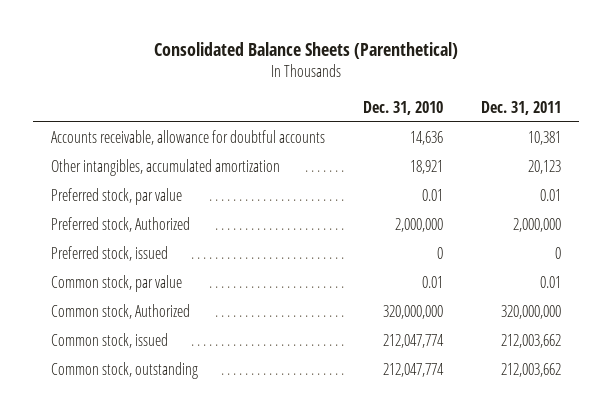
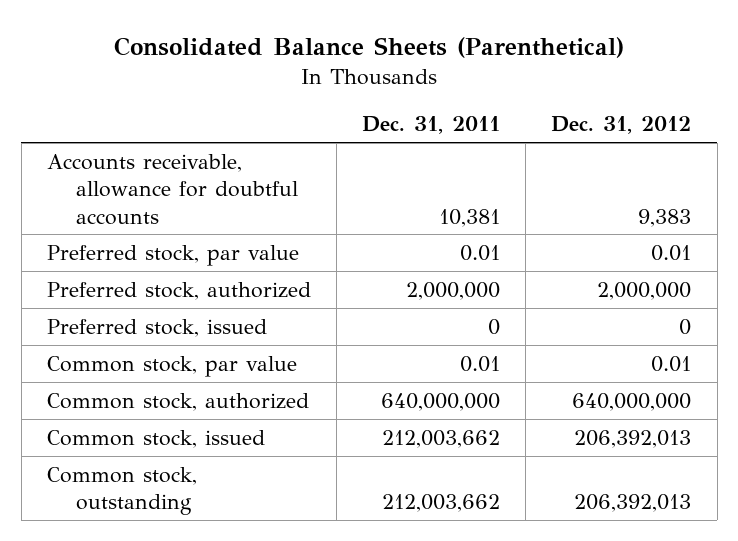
- | Dec. 31, 2010 | Dec. 31, 2011
+ | Dec. 31, 2011 | Dec. 31, 2012
- Other intangibles, accumulated amortization | 18,921 | 20,123
- Preferred stock, Authorized | 2,000,000 | 2,000,000
+ Preferred stock, authorized | 2,000,000 | 2,000,000
- Common stock, Authorized | 320,000,000 | 320,000,000
+ Common stock, authorized | 640,000,000 | 640,000,000

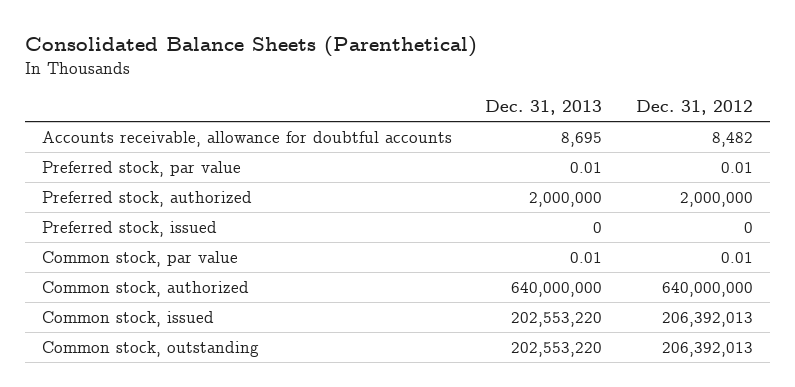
- | Dec. 31, 2011 | Dec. 31, 2012
+ | Dec. 31, 2013 | Dec. 31, 2012
- Accounts receivable, allowance for doubtful accounts | 10,381 | 9,383
+ Accounts receivable, allowance for doubtful accounts | 8,695 | 8,482

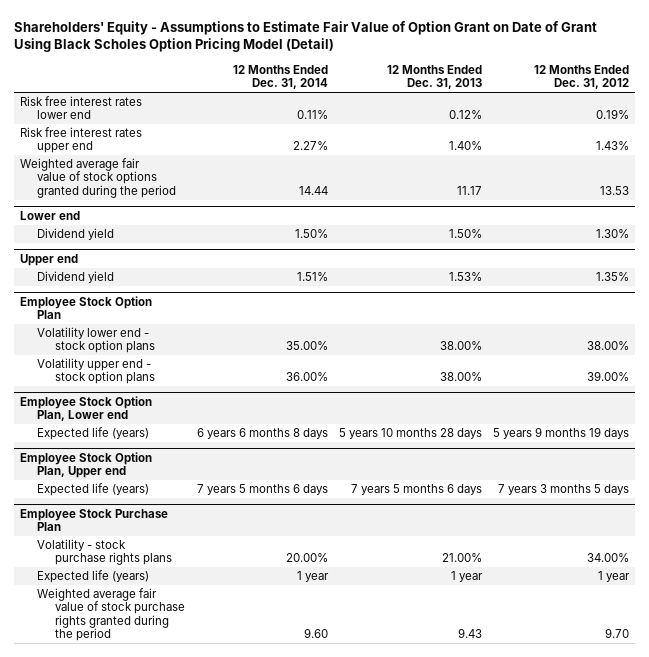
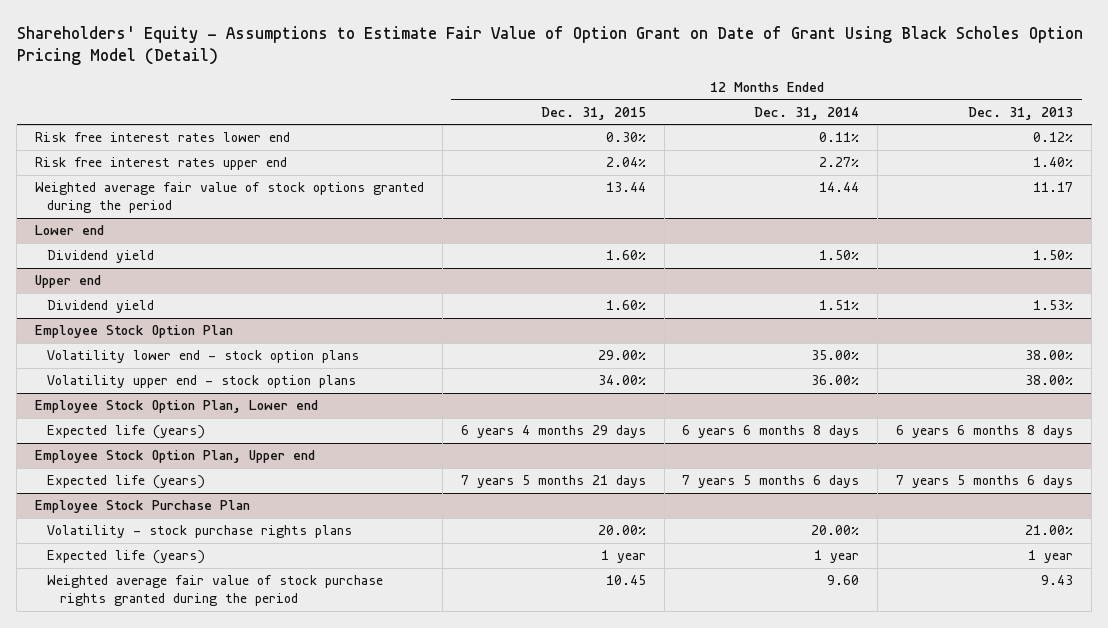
- | 12 Months Ended Dec. 31, 2014 | 12 Months Ended Dec. 31, 2013 | 12 Months Ended Dec. 31, 2012
+ | 12 Months Ended Dec. 31, 2015 | 12 Months Ended Dec. 31, 2014 | 12 Months Ended Dec. 31, 2013
@ Employee Stock Option Plan, Lower end
- Expected life (years) | 6 years 6 months 8 days | 5 years 10 months 28 days | 5 years 9 months 19 days
+ Expected life (years) | 6 years 4 months 29 days | 6 years 6 months 8 days | 6 years 6 months 8 days

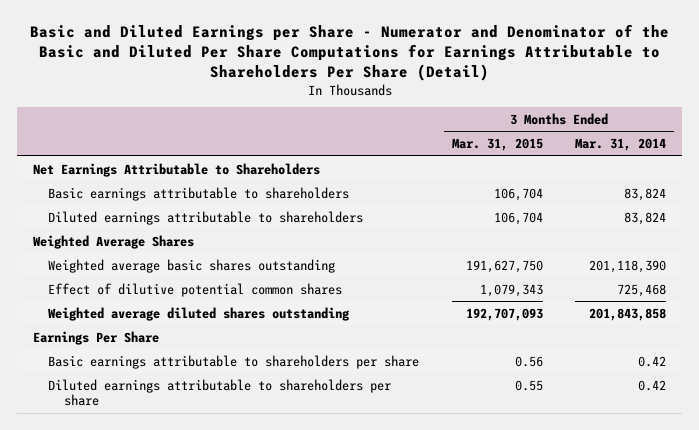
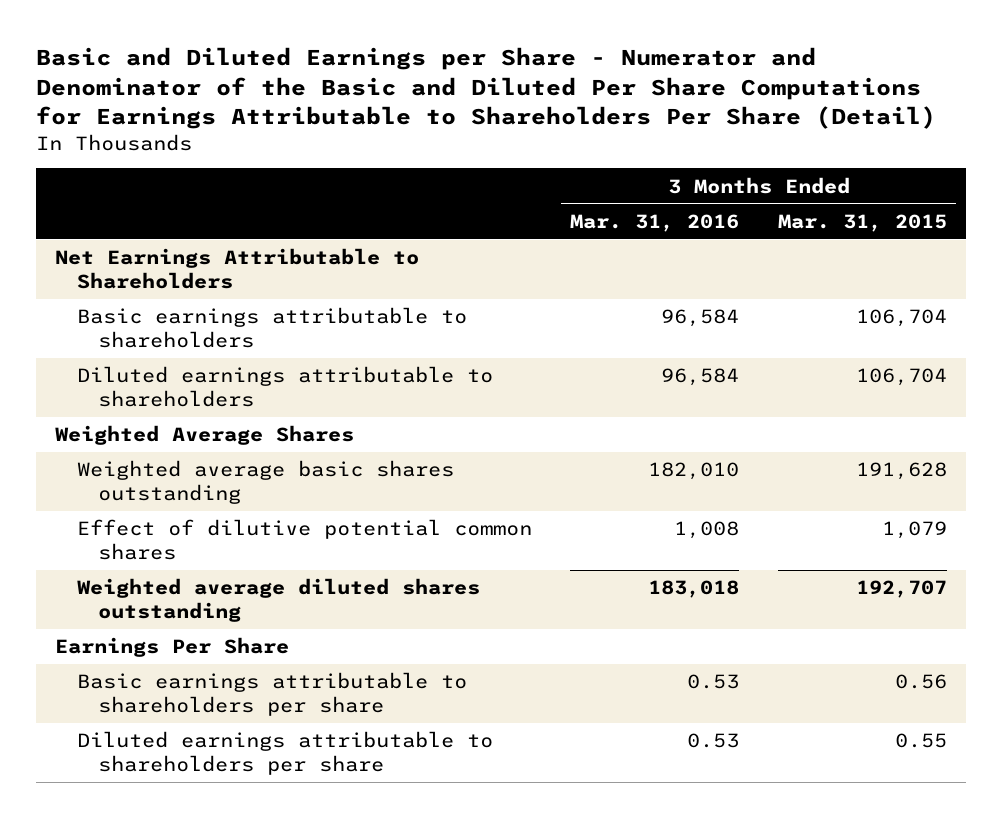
- | 3 Months Ended Mar. 31, 2015 | 3 Months Ended Mar. 31, 2014
+ | 3 Months Ended Mar. 31, 2016 | 3 Months Ended Mar. 31, 2015
- Weighted average basic shares outstanding | 191,627,750 | 201,118,390
- Effect of dilutive potential common shares | 1,079,343 | 725,468
- Weighted average diluted shares outstanding | 192,707,093 | 201,843,858
+ Weighted average basic shares outstanding | 182,010 | 191,628
+ Effect of dilutive potential common shares | 1,008 | 1,079
+ Weighted average diluted shares outstanding | 183,018 | 192,707

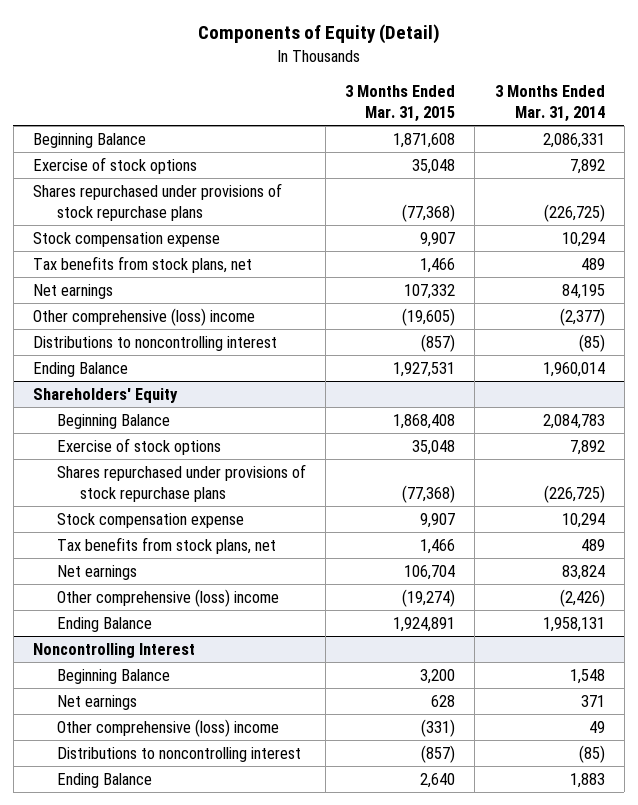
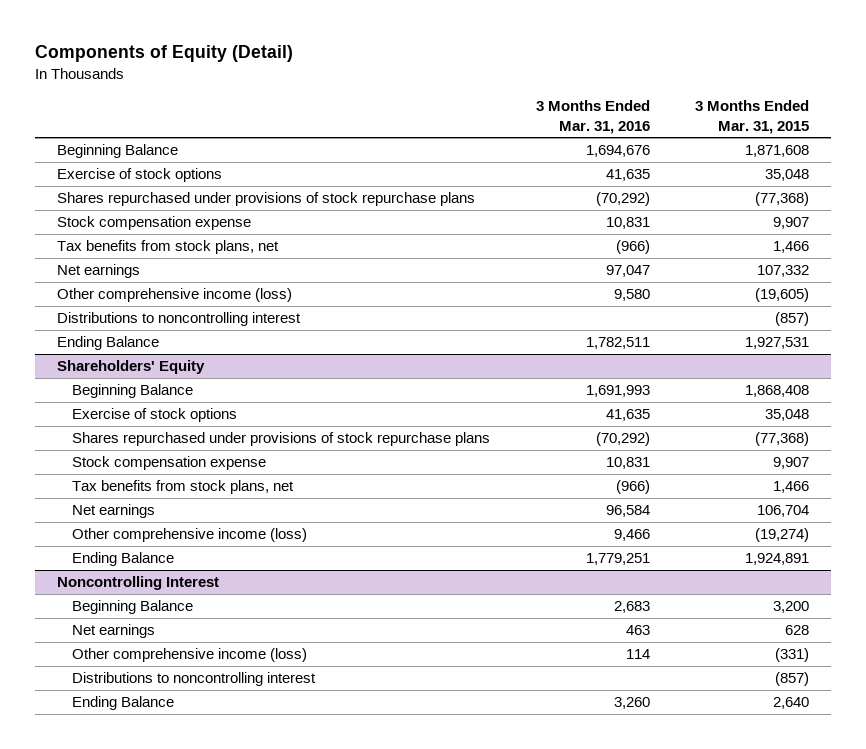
- | 3 Months Ended Mar. 31, 2015 | 3 Months Ended Mar. 31, 2014
+ | 3 Months Ended Mar. 31, 2016 | 3 Months Ended Mar. 31, 2015
- Other comprehensive (loss) income | (19,605) | (2,377)
+ Other comprehensive income (loss) | 9,580 | (19,605)
@ Shareholders' Equity
- Other comprehensive (loss) income | (19,274) | (2,426)
+ Other comprehensive income (loss) | 9,466 | (19,274)
@ Noncontrolling Interest
- Other comprehensive (loss) income | (331) | 49
+ Other comprehensive income (loss) | 114 | (331)

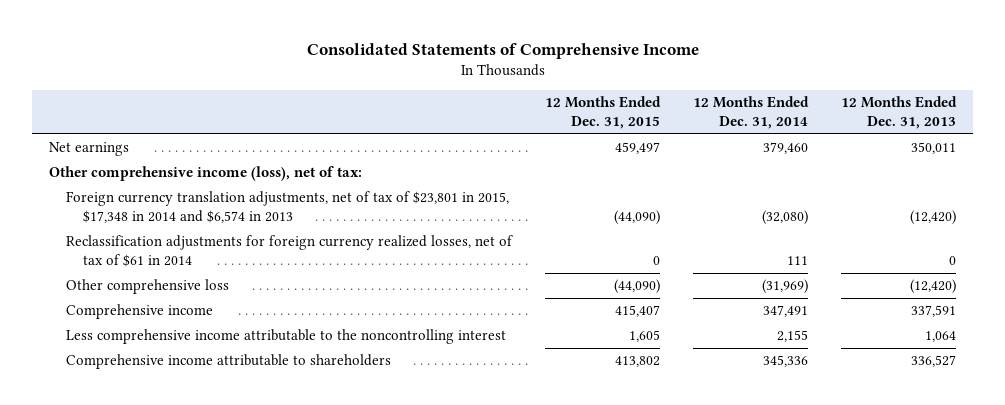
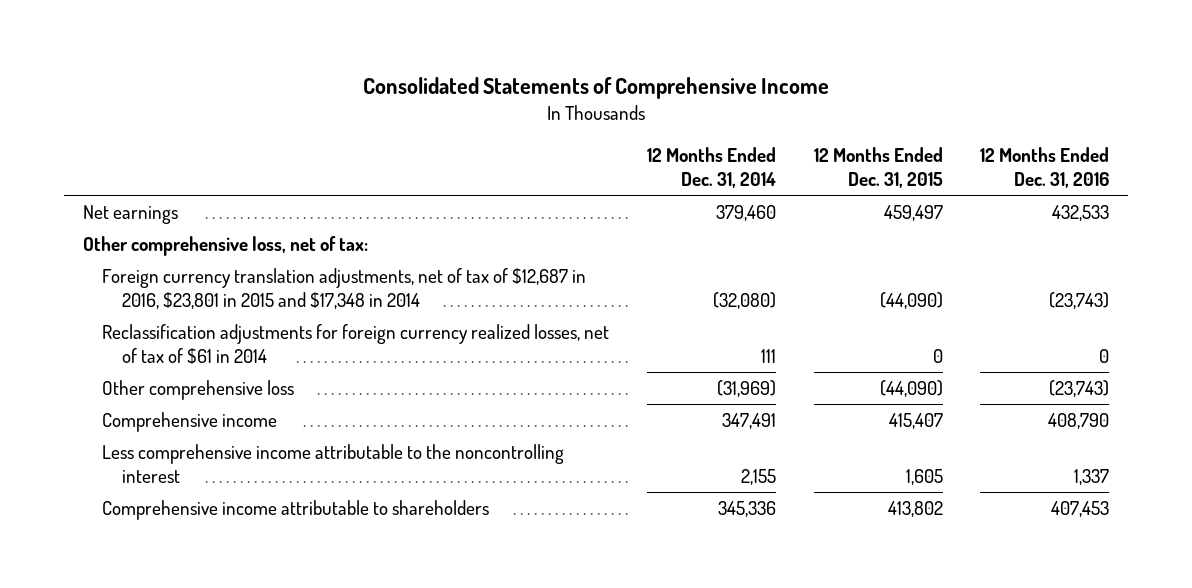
- | 12 Months Ended Dec. 31, 2015 | 12 Months Ended Dec. 31, 2014 | 12 Months Ended Dec. 31, 2013
+ | 12 Months Ended Dec. 31, 2014 | 12 Months Ended Dec. 31, 2015 | 12 Months Ended Dec. 31, 2016
- Other comprehensive income (loss), net of tax:
- Foreign currency translation adjustments, net of tax of $23,801 in 2015, $17,348 in 2014 and $6,574 in 2013 | (44,090) | (32,080) | (12,420)
+ Other comprehensive loss, net of tax:
+ Foreign currency translation adjustments, net of tax of $12,687 in 2016, $23,801 in 2015 and $17,348 in 2014 | (32,080) | (44,090) | (23,743)

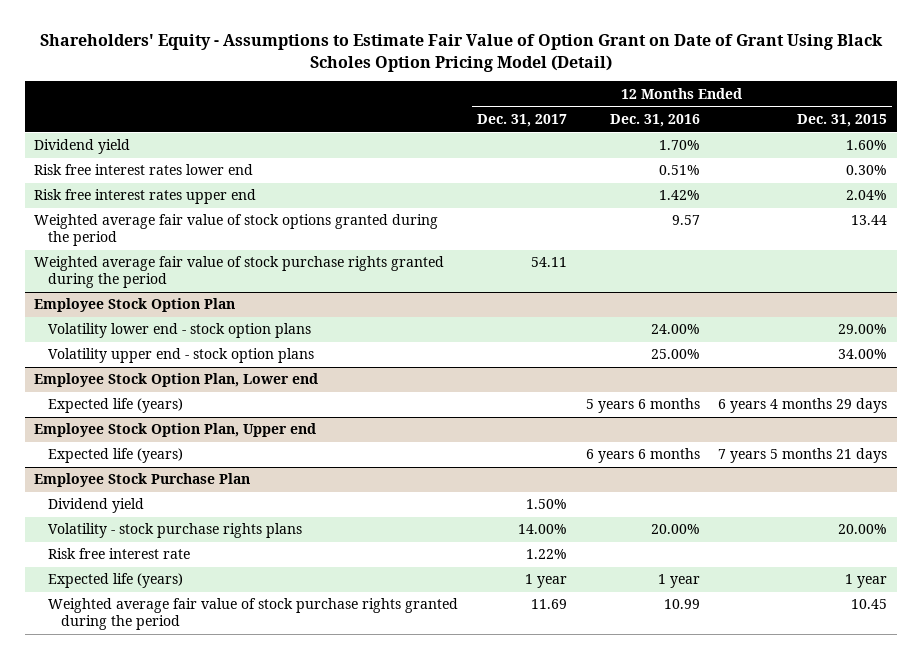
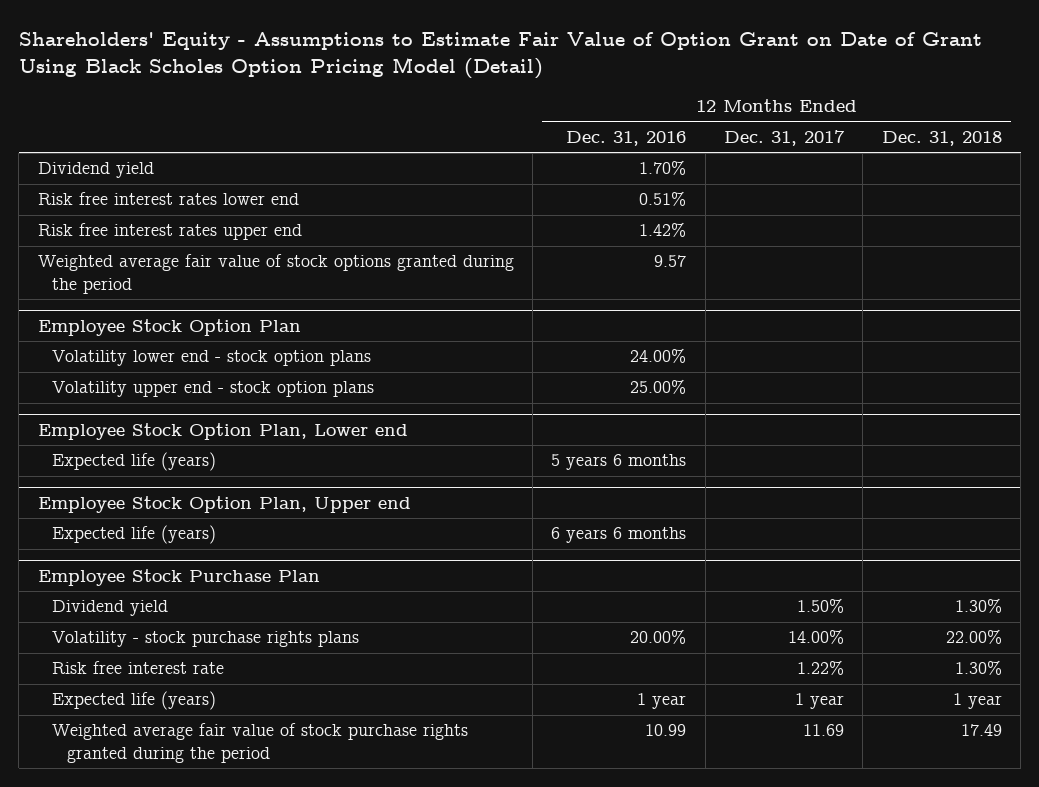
- | 12 Months Ended Dec. 31, 2017 | 12 Months Ended Dec. 31, 2016 | 12 Months Ended Dec. 31, 2015
+ | 12 Months Ended Dec. 31, 2016 | 12 Months Ended Dec. 31, 2017 | 12 Months Ended Dec. 31, 2018
- Weighted average fair value of stock purchase rights granted during the period | 54.11 | |

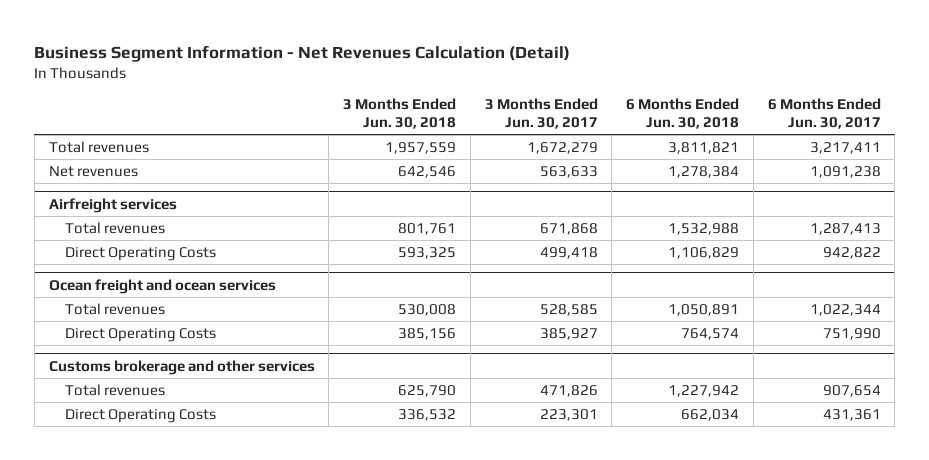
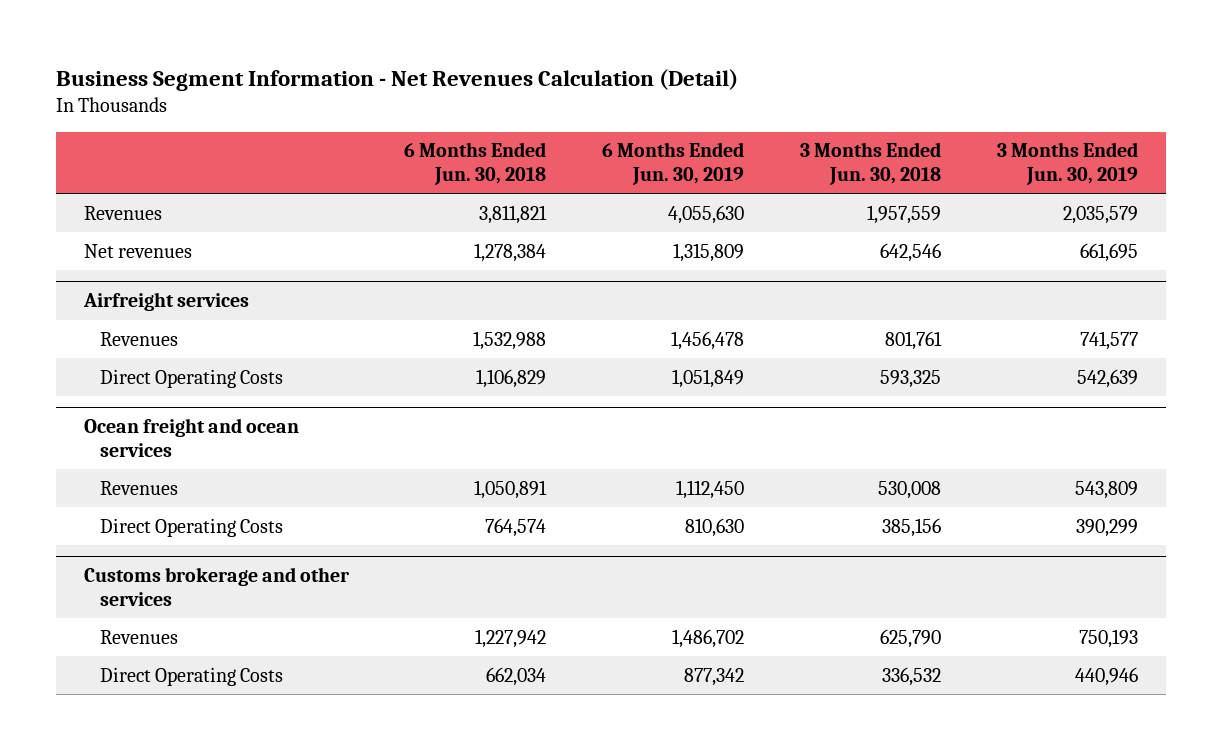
- | 3 Months Ended Jun. 30, 2018 | 3 Months Ended Jun. 30, 2017 | 6 Months Ended Jun. 30, 2018 | 6 Months Ended Jun. 30, 2017
+ | 6 Months Ended Jun. 30, 2018 | 6 Months Ended Jun. 30, 2019 | 3 Months Ended Jun. 30, 2018 | 3 Months Ended Jun. 30, 2019
- Total revenues | 1,957,559 | 1,672,279 | 3,811,821 | 3,217,411
+ Revenues | 3,811,821 | 4,055,630 | 1,957,559 | 2,035,579
@ Airfreight services
- Total revenues | 801,761 | 671,868 | 1,532,988 | 1,287,413
+ Revenues | 1,532,988 | 1,456,478 | 801,761 | 741,577
@ Ocean freight and ocean services
- Total revenues | 530,008 | 528,585 | 1,050,891 | 1,022,344
+ Revenues | 1,050,891 | 1,112,450 | 530,008 | 543,809
@ Customs brokerage and other services
- Total revenues | 625,790 | 471,826 | 1,227,942 | 907,654
+ Revenues | 1,227,942 | 1,486,702 | 625,790 | 750,193

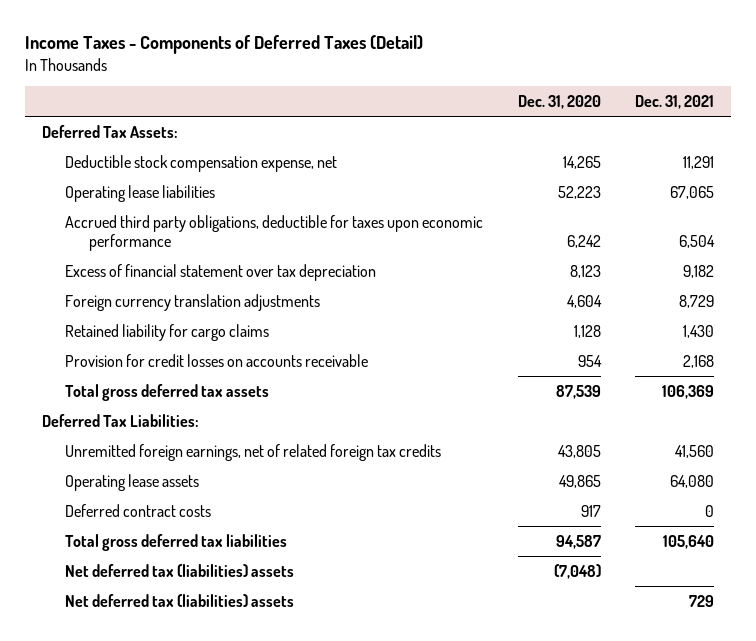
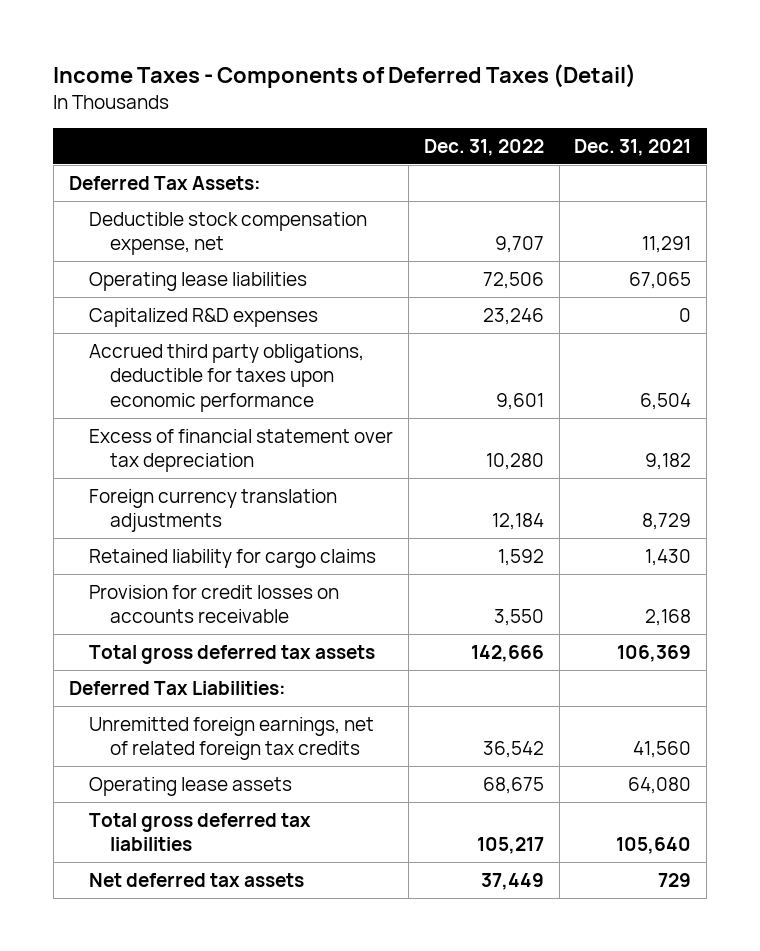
- | Dec. 31, 2020 | Dec. 31, 2021
+ | Dec. 31, 2022 | Dec. 31, 2021
+ Capitalized R&D expenses | 23,246 | 0
- Deferred contract costs | 917 | 0
- Net deferred tax (liabilities) assets | (7,048) |
- Net deferred tax (liabilities) assets | | 729
+ Net deferred tax assets | 37,449 | 729

